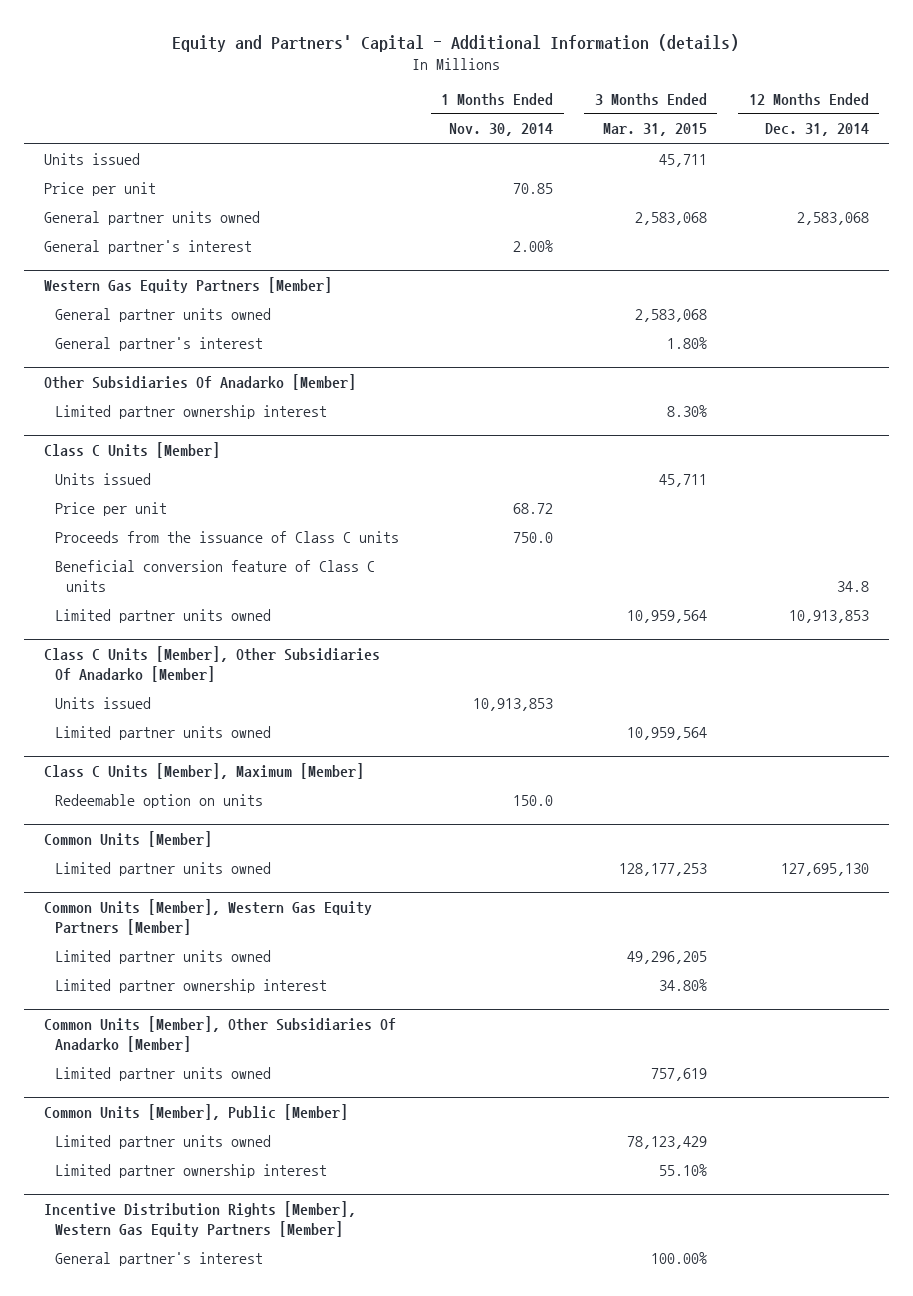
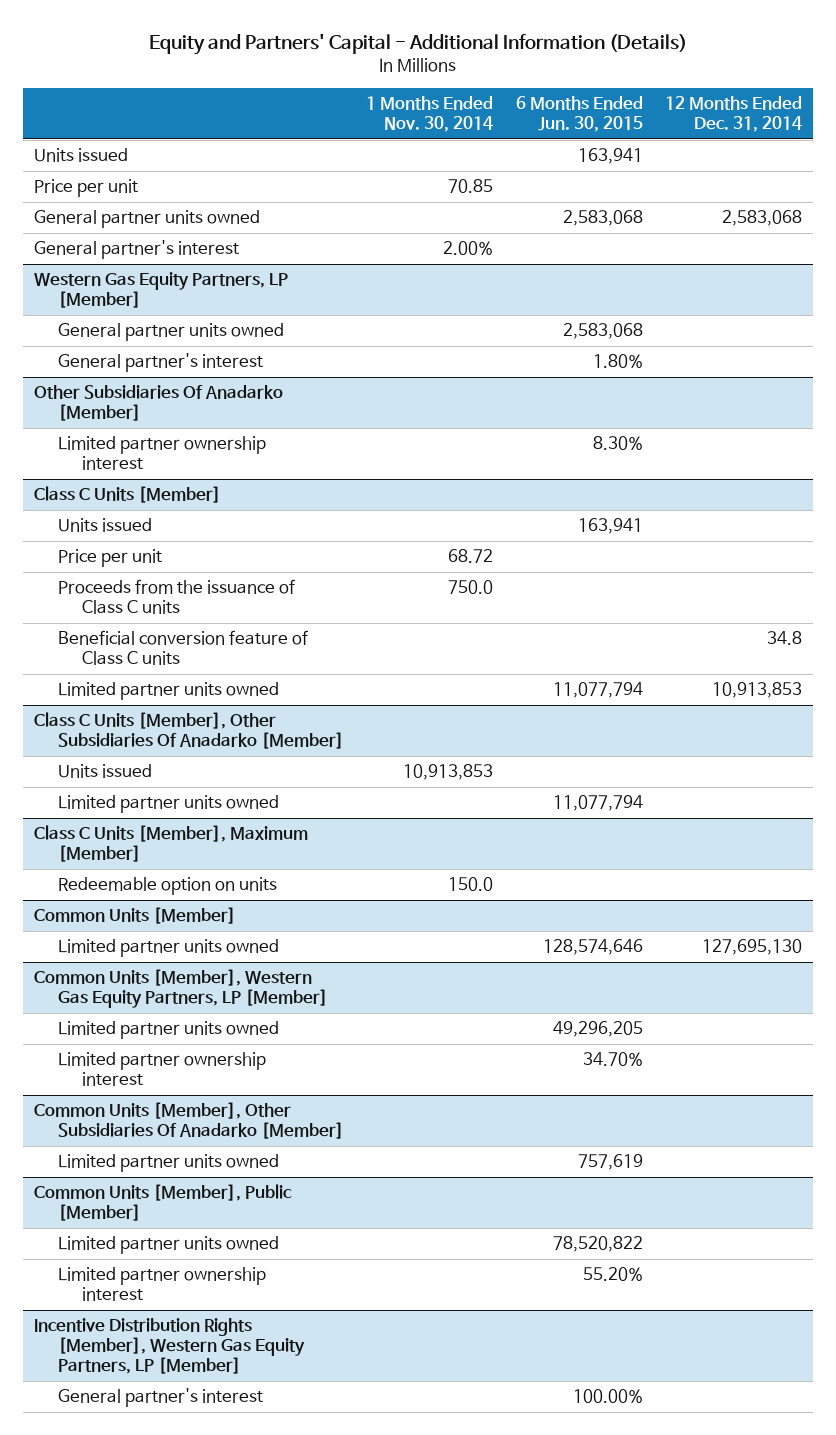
- Equity and Partners' Capital - Additional Information (details)
+ Equity and Partners' Capital - Additional Information (Details)
- | 1 Months Ended Nov. 30, 2014 | 3 Months Ended Mar. 31, 2015 | 12 Months Ended Dec. 31, 2014
+ | 1 Months Ended Nov. 30, 2014 | 6 Months Ended Jun. 30, 2015 | 12 Months Ended Dec. 31, 2014
- Western Gas Equity Partners [Member]
+ Western Gas Equity Partners, LP [Member]
- Common Units [Member], Western Gas Equity Partners [Member]
+ Common Units [Member], Western Gas Equity Partners, LP [Member]
- Incentive Distribution Rights [Member], Western Gas Equity Partners [Member]
+ Incentive Distribution Rights [Member], Western Gas Equity Partners, LP [Member]

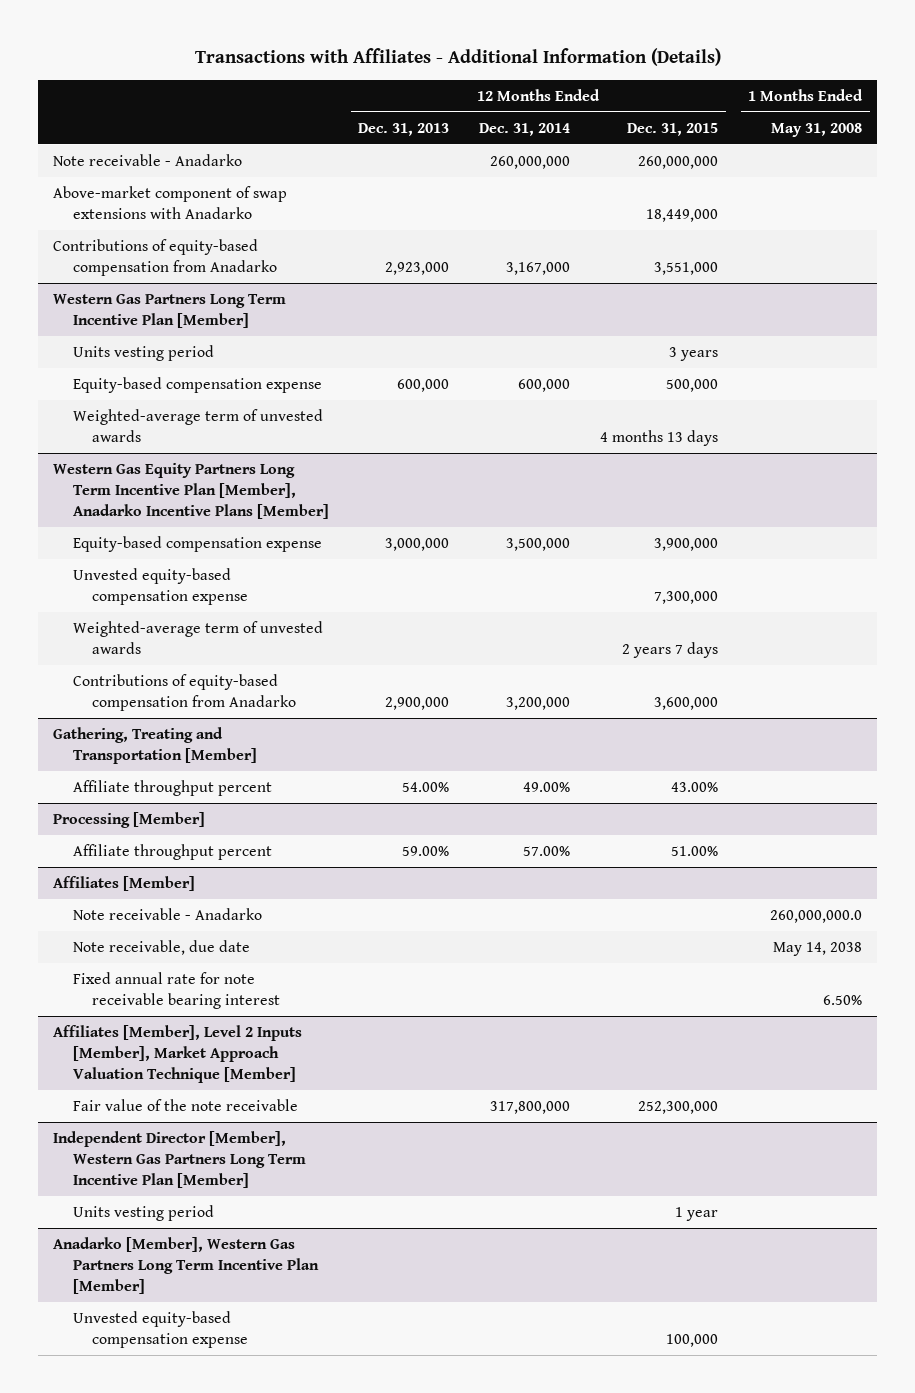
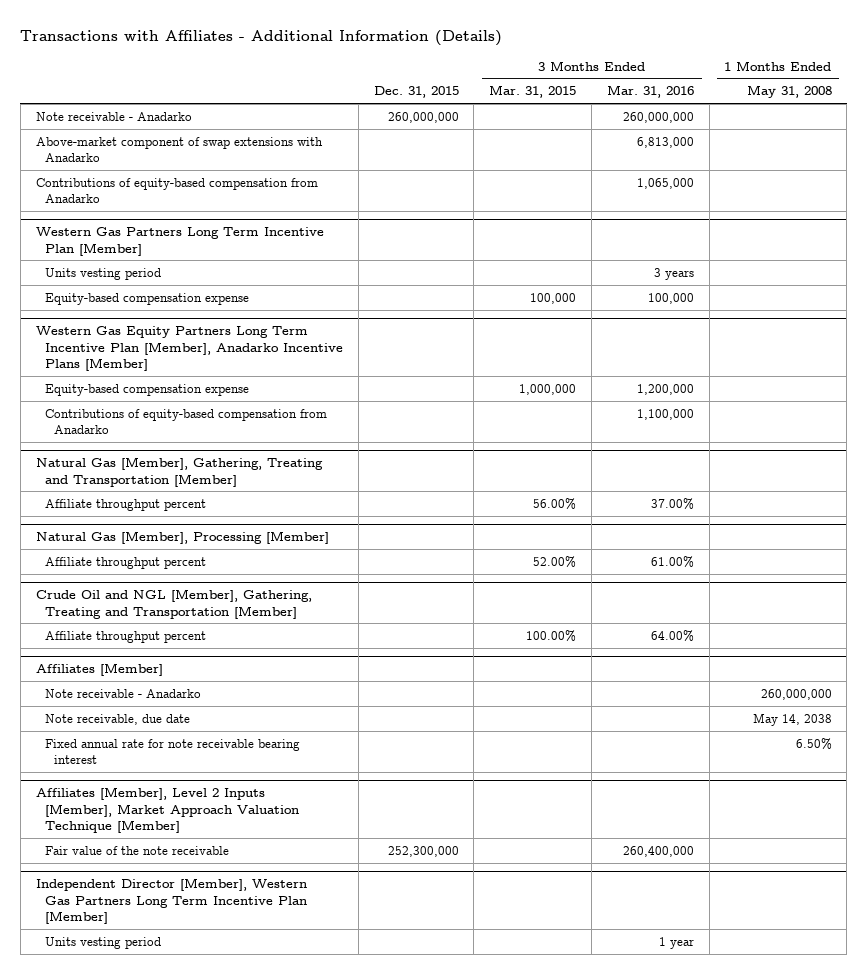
- | 12 Months Ended Dec. 31, 2013 | 12 Months Ended Dec. 31, 2014 | 12 Months Ended Dec. 31, 2015 | 1 Months Ended May 31, 2008
+ | Dec. 31, 2015 | 3 Months Ended Mar. 31, 2015 | 3 Months Ended Mar. 31, 2016 | 1 Months Ended May 31, 2008
@ Western Gas Partners Long Term Incentive Plan [Member]
- Weighted-average term of unvested awards | | | 4 months 13 days |
@ Western Gas Equity Partners Long Term Incentive Plan [Member], Anadarko Incentive Plans [Member]
- Unvested equity-based compensation expense | | | 7,300,000 |
- Weighted-average term of unvested awards | | | 2 years 7 days |
- Gathering, Treating and Transportation [Member]
+ Natural Gas [Member], Gathering, Treating and Transportation [Member]
- Processing [Member]
+ Natural Gas [Member], Processing [Member]
+ Crude Oil and NGL [Member], Gathering, Treating and Transportation [Member]
+ Affiliate throughput percent | | 100.00% | 64.00% |
@ Affiliates [Member]
- Note receivable - Anadarko | | | | 260,000,000.0
+ Note receivable - Anadarko | | | | 260,000,000
- Anadarko [Member], Western Gas Partners Long Term Incentive Plan [Member]
- Unvested equity-based compensation expense | | | 100,000 |

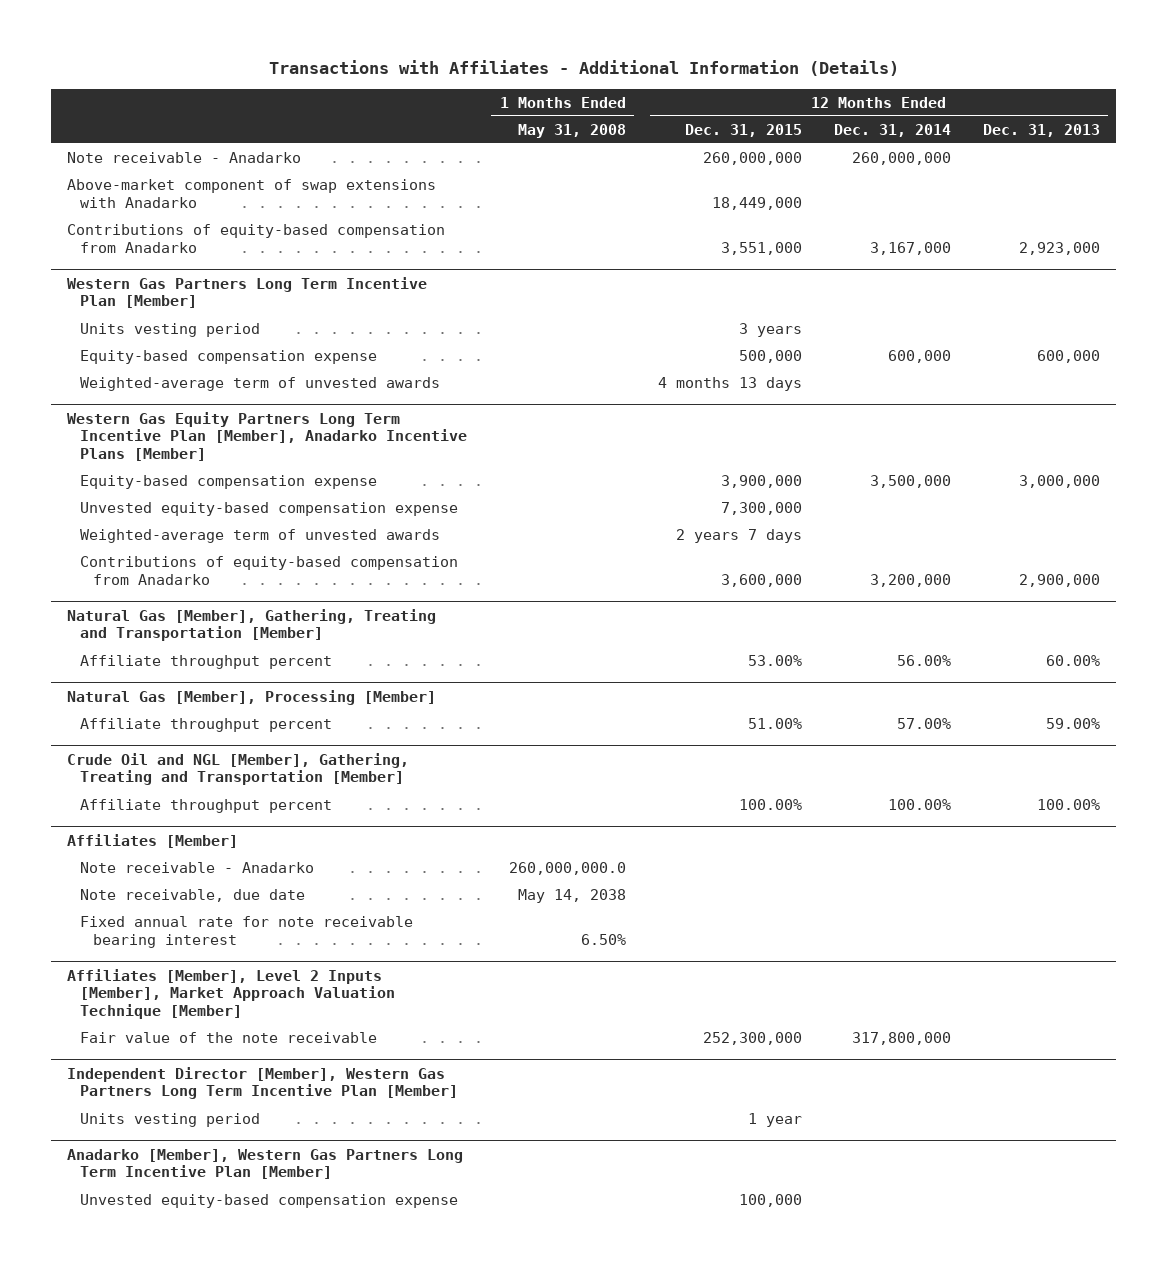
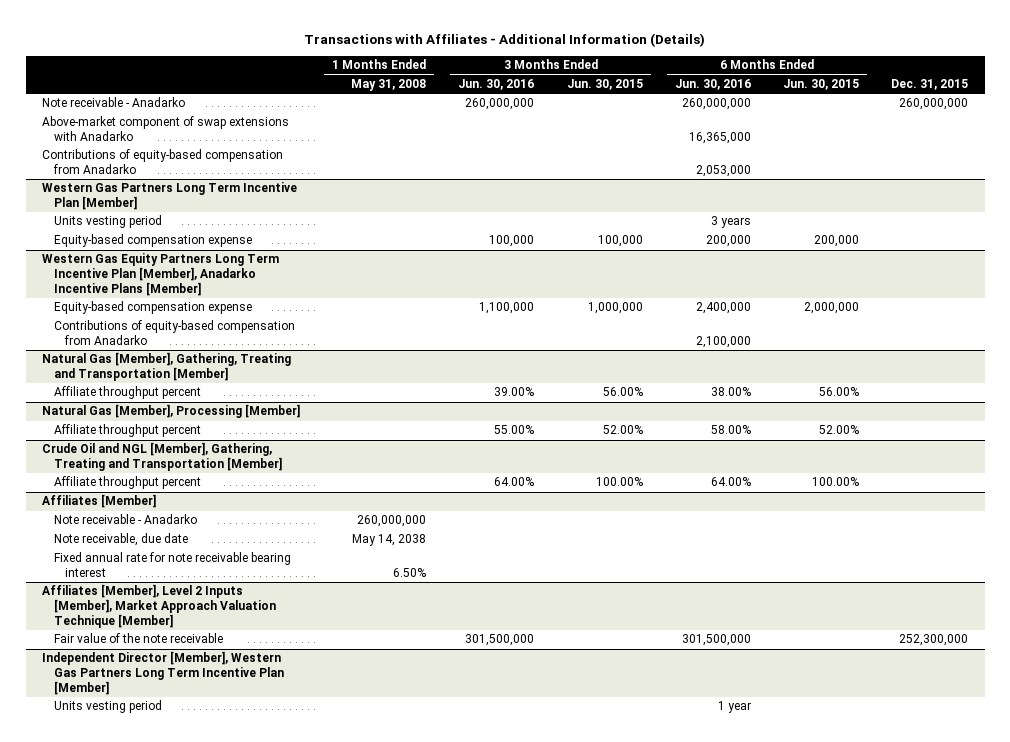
- | 1 Months Ended May 31, 2008 | 12 Months Ended Dec. 31, 2015 | 12 Months Ended Dec. 31, 2014 | 12 Months Ended Dec. 31, 2013
+ | 1 Months Ended May 31, 2008 | 3 Months Ended Jun. 30, 2016 | 3 Months Ended Jun. 30, 2015 | 6 Months Ended Jun. 30, 2016 | 6 Months Ended Jun. 30, 2015 | Dec. 31, 2015
@ Western Gas Partners Long Term Incentive Plan [Member]
- Weighted-average term of unvested awards | | 4 months 13 days | |
@ Western Gas Equity Partners Long Term Incentive Plan [Member], Anadarko Incentive Plans [Member]
- Unvested equity-based compensation expense | | 7,300,000 | |
- Weighted-average term of unvested awards | | 2 years 7 days | |
@ Affiliates [Member]
- Note receivable - Anadarko | 260,000,000.0 | | |
+ Note receivable - Anadarko | 260,000,000 | | | | |
- Anadarko [Member], Western Gas Partners Long Term Incentive Plan [Member]
- Unvested equity-based compensation expense | | 100,000 | |

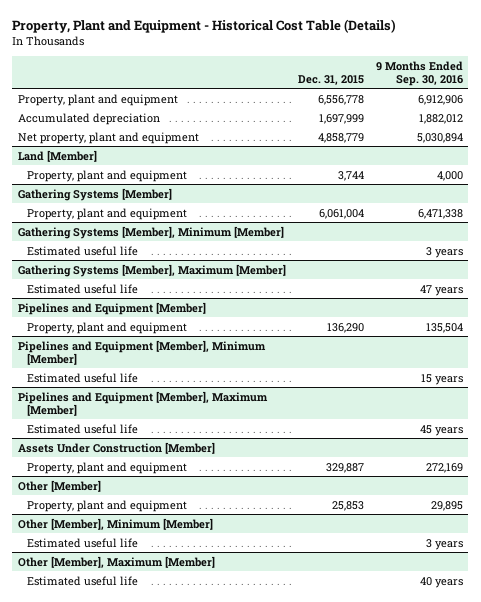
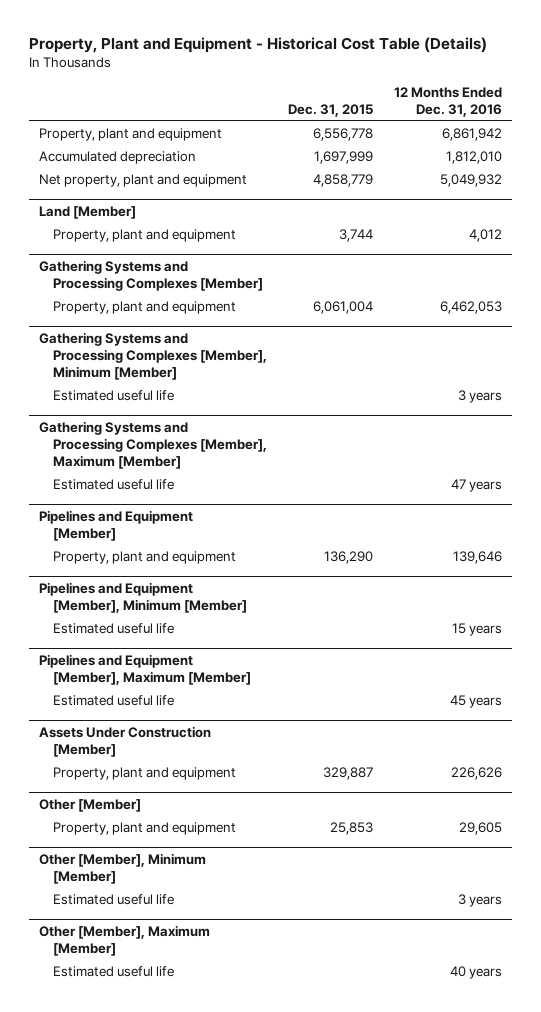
- | Dec. 31, 2015 | 9 Months Ended Sep. 30, 2016
+ | Dec. 31, 2015 | 12 Months Ended Dec. 31, 2016
- Gathering Systems [Member]
+ Gathering Systems and Processing Complexes [Member]
- Gathering Systems [Member], Minimum [Member]
+ Gathering Systems and Processing Complexes [Member], Minimum [Member]
- Gathering Systems [Member], Maximum [Member]
+ Gathering Systems and Processing Complexes [Member], Maximum [Member]

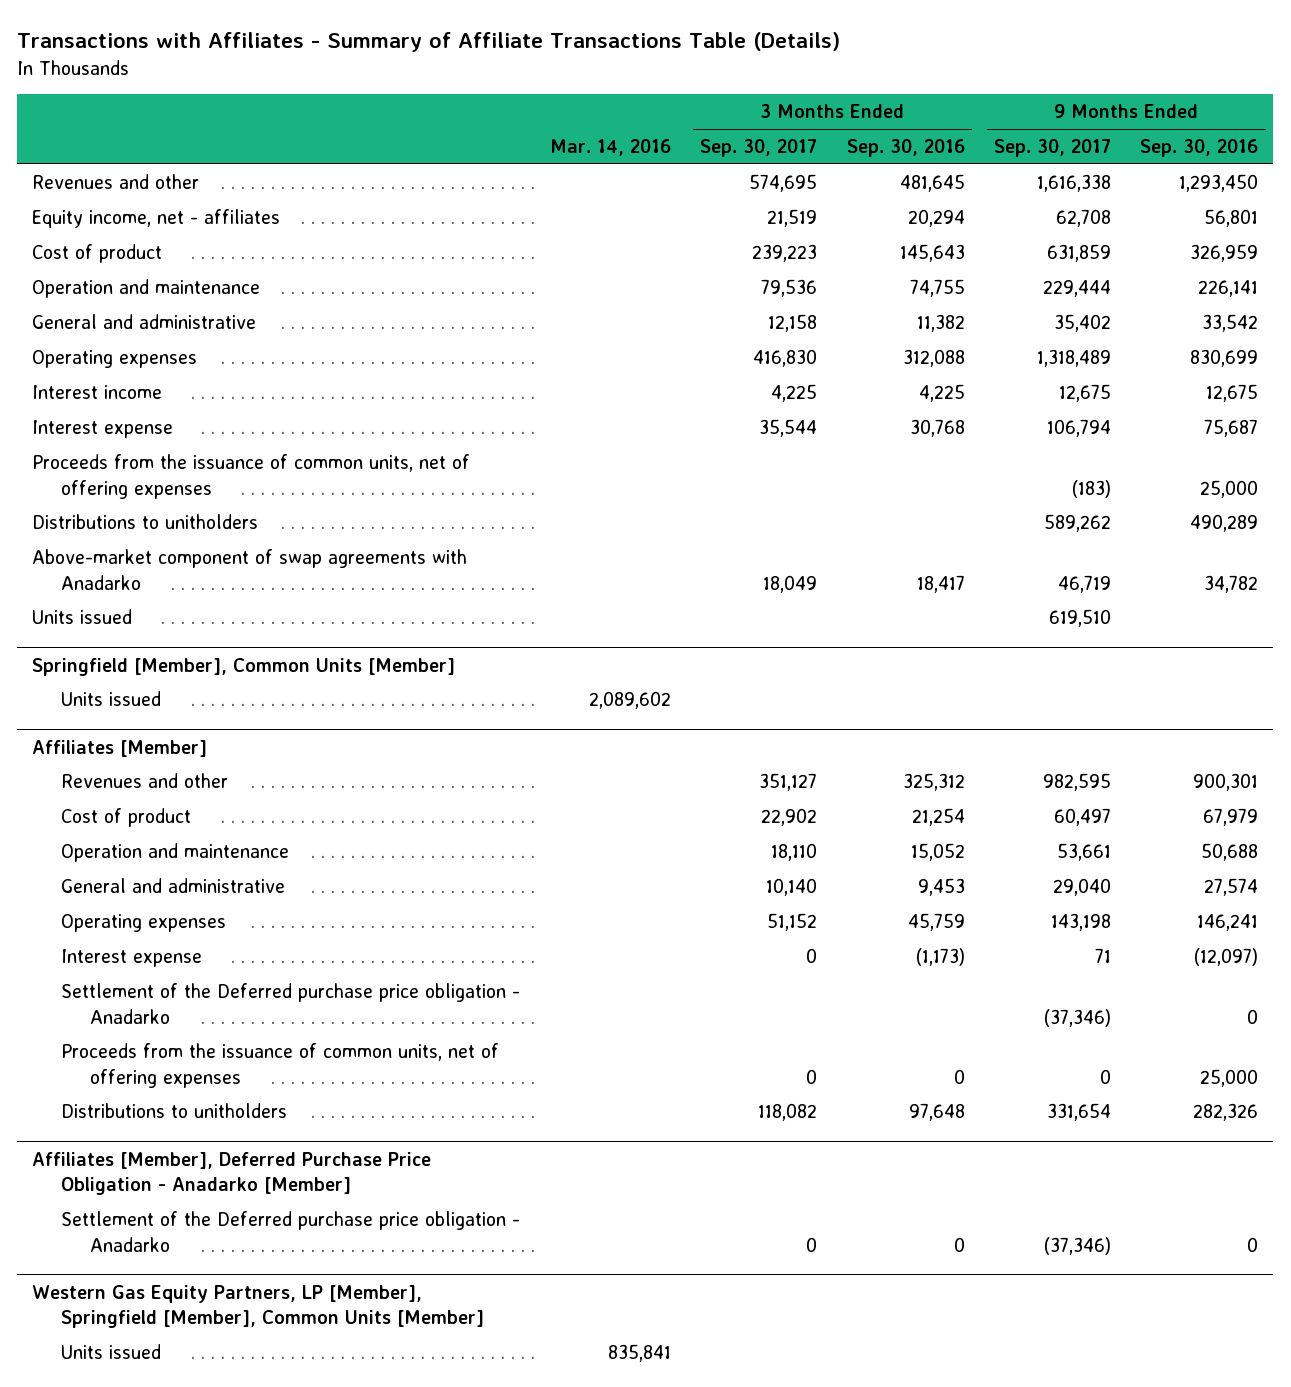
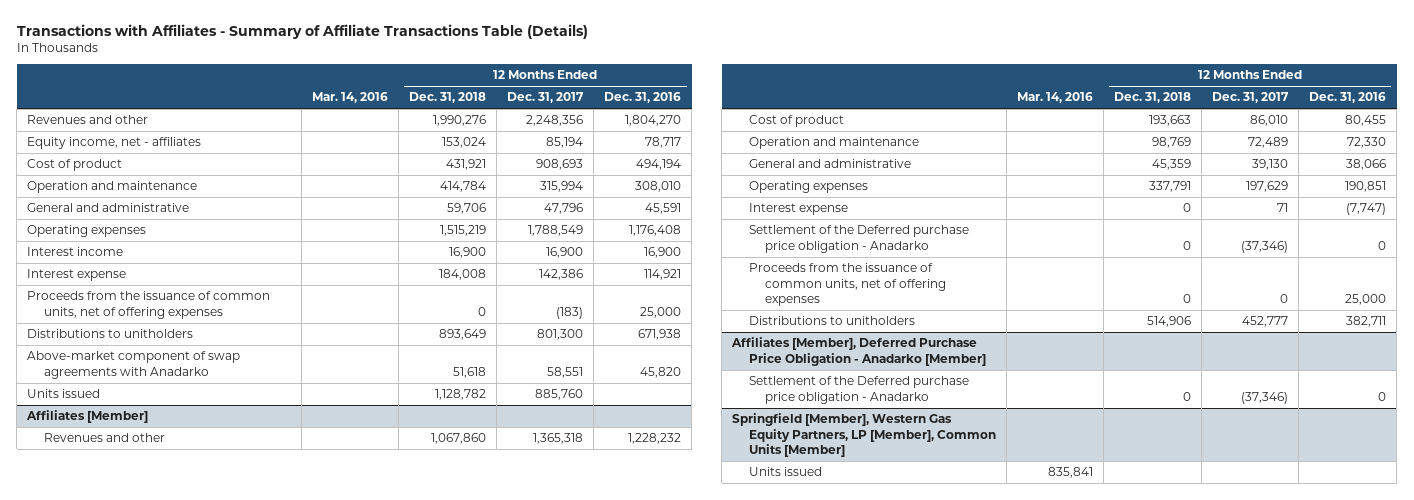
- | Mar. 14, 2016 | 3 Months Ended Sep. 30, 2017 | 3 Months Ended Sep. 30, 2016 | 9 Months Ended Sep. 30, 2017 | 9 Months Ended Sep. 30, 2016
+ | Mar. 14, 2016 | 12 Months Ended Dec. 31, 2018 | 12 Months Ended Dec. 31, 2017 | 12 Months Ended Dec. 31, 2016
- Springfield [Member], Common Units [Member]
- Units issued | 2,089,602 | | | |
- Western Gas Equity Partners, LP [Member], Springfield [Member], Common Units [Member]
+ Springfield [Member], Western Gas Equity Partners, LP [Member], Common Units [Member]

